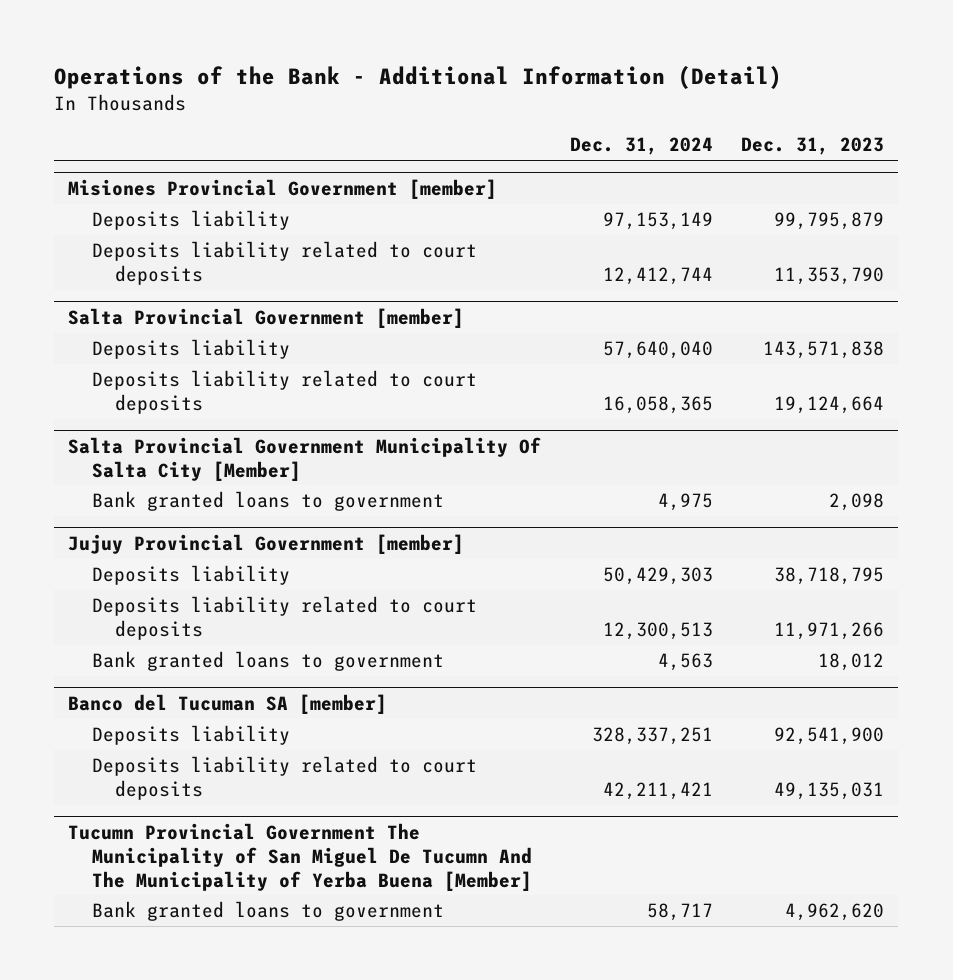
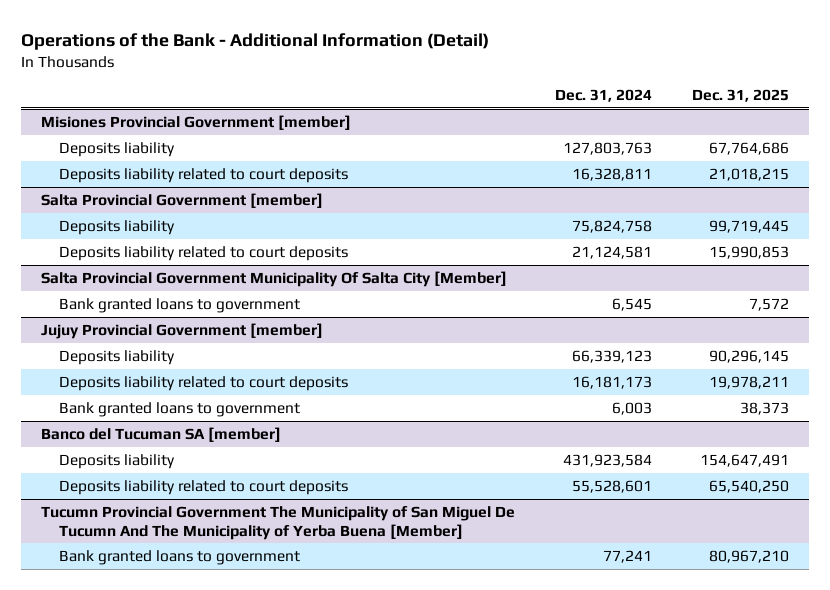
- | Dec. 31, 2024 | Dec. 31, 2023
+ | Dec. 31, 2024 | Dec. 31, 2025
@ Misiones Provincial Government [member]
- Deposits liability | 97,153,149 | 99,795,879
- Deposits liability related to court deposits | 12,412,744 | 11,353,790
+ Deposits liability | 127,803,763 | 67,764,686
+ Deposits liability related to court deposits | 16,328,811 | 21,018,215
@ Salta Provincial Government [member]
- Deposits liability | 57,640,040 | 143,571,838
- Deposits liability related to court deposits | 16,058,365 | 19,124,664
+ Deposits liability | 75,824,758 | 99,719,445
+ Deposits liability related to court deposits | 21,124,581 | 15,990,853
@ Salta Provincial Government Municipality Of Salta City [Member]
- Bank granted loans to government | 4,975 | 2,098
+ Bank granted loans to government | 6,545 | 7,572
@ Jujuy Provincial Government [member]
- Deposits liability | 50,429,303 | 38,718,795
- Deposits liability related to court deposits | 12,300,513 | 11,971,266
- Bank granted loans to government | 4,563 | 18,012
+ Deposits liability | 66,339,123 | 90,296,145
+ Deposits liability related to court deposits | 16,181,173 | 19,978,211
+ Bank granted loans to government | 6,003 | 38,373
@ Banco del Tucuman SA [member]
- Deposits liability | 328,337,251 | 92,541,900
- Deposits liability related to court deposits | 42,211,421 | 49,135,031
+ Deposits liability | 431,923,584 | 154,647,491
+ Deposits liability related to court deposits | 55,528,601 | 65,540,250
@ Tucumn Provincial Government The Municipality of San Miguel De Tucumn And The Municipality of Yerba Buena [Member]
- Bank granted loans to government | 58,717 | 4,962,620
+ Bank granted loans to government | 77,241 | 80,967,210

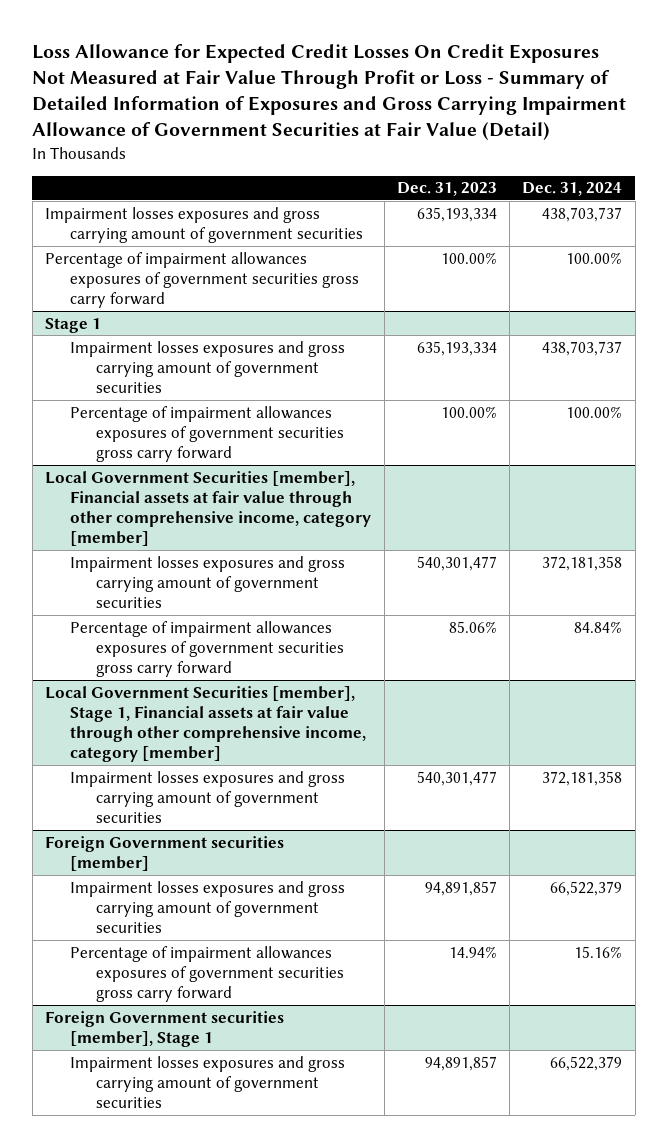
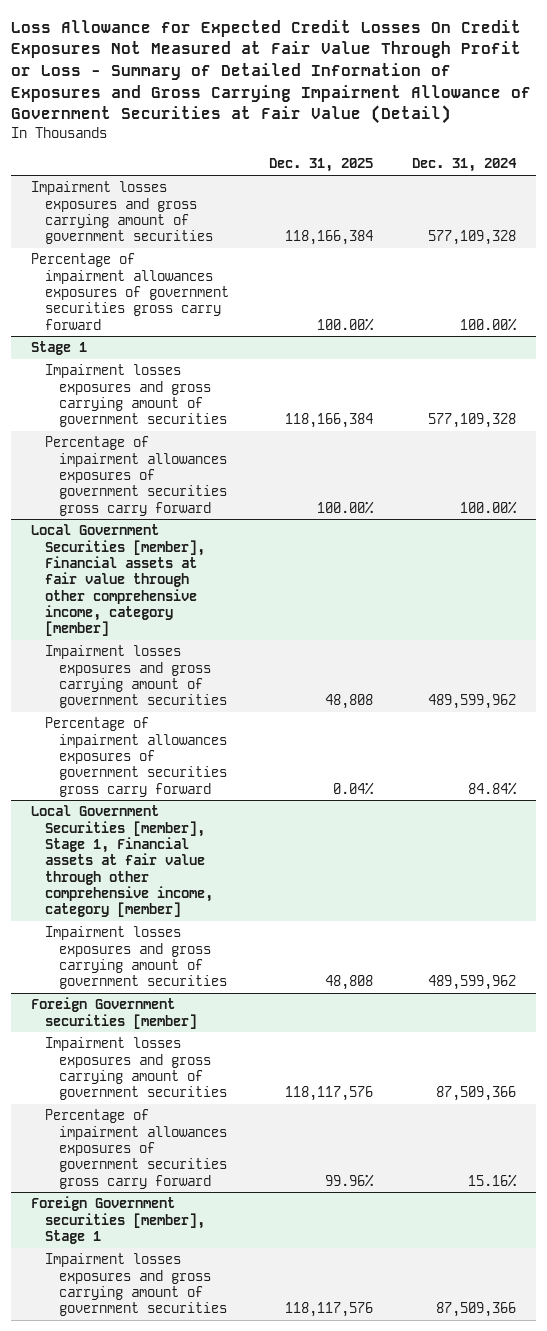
- | Dec. 31, 2023 | Dec. 31, 2024
+ | Dec. 31, 2025 | Dec. 31, 2024
- Impairment losses exposures and gross carrying amount of government securities | 635,193,334 | 438,703,737
+ Impairment losses exposures and gross carrying amount of government securities | 118,166,384 | 577,109,328
@ Stage 1
- Impairment losses exposures and gross carrying amount of government securities | 635,193,334 | 438,703,737
+ Impairment losses exposures and gross carrying amount of government securities | 118,166,384 | 577,109,328
@ Local Government Securities [member], Financial assets at fair value through other comprehensive income, category [member]
- Impairment losses exposures and gross carrying amount of government securities | 540,301,477 | 372,181,358
+ Impairment losses exposures and gross carrying amount of government securities | 48,808 | 489,599,962
@ Local Government Securities [member], Stage 1, Financial assets at fair value through other comprehensive income, category [member]
- Impairment losses exposures and gross carrying amount of government securities | 540,301,477 | 372,181,358
+ Impairment losses exposures and gross carrying amount of government securities | 48,808 | 489,599,962
@ Foreign Government securities [member]
- Impairment losses exposures and gross carrying amount of government securities | 94,891,857 | 66,522,379
+ Impairment losses exposures and gross carrying amount of government securities | 118,117,576 | 87,509,366
@ Foreign Government securities [member], Stage 1
- Impairment losses exposures and gross carrying amount of government securities | 94,891,857 | 66,522,379
+ Impairment losses exposures and gross carrying amount of government securities | 118,117,576 | 87,509,366

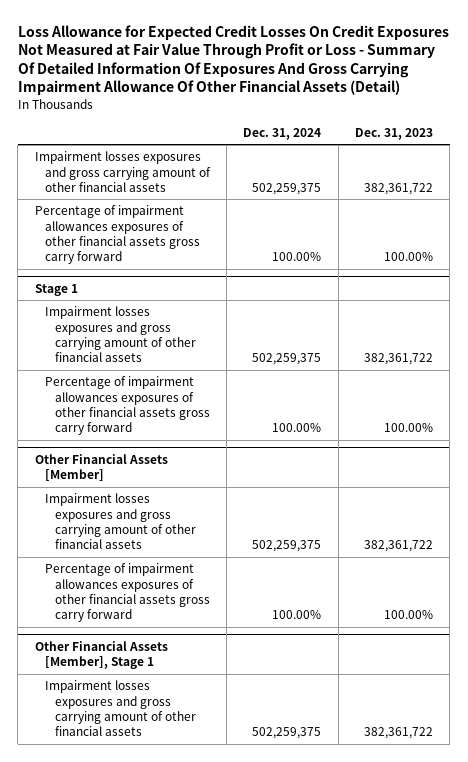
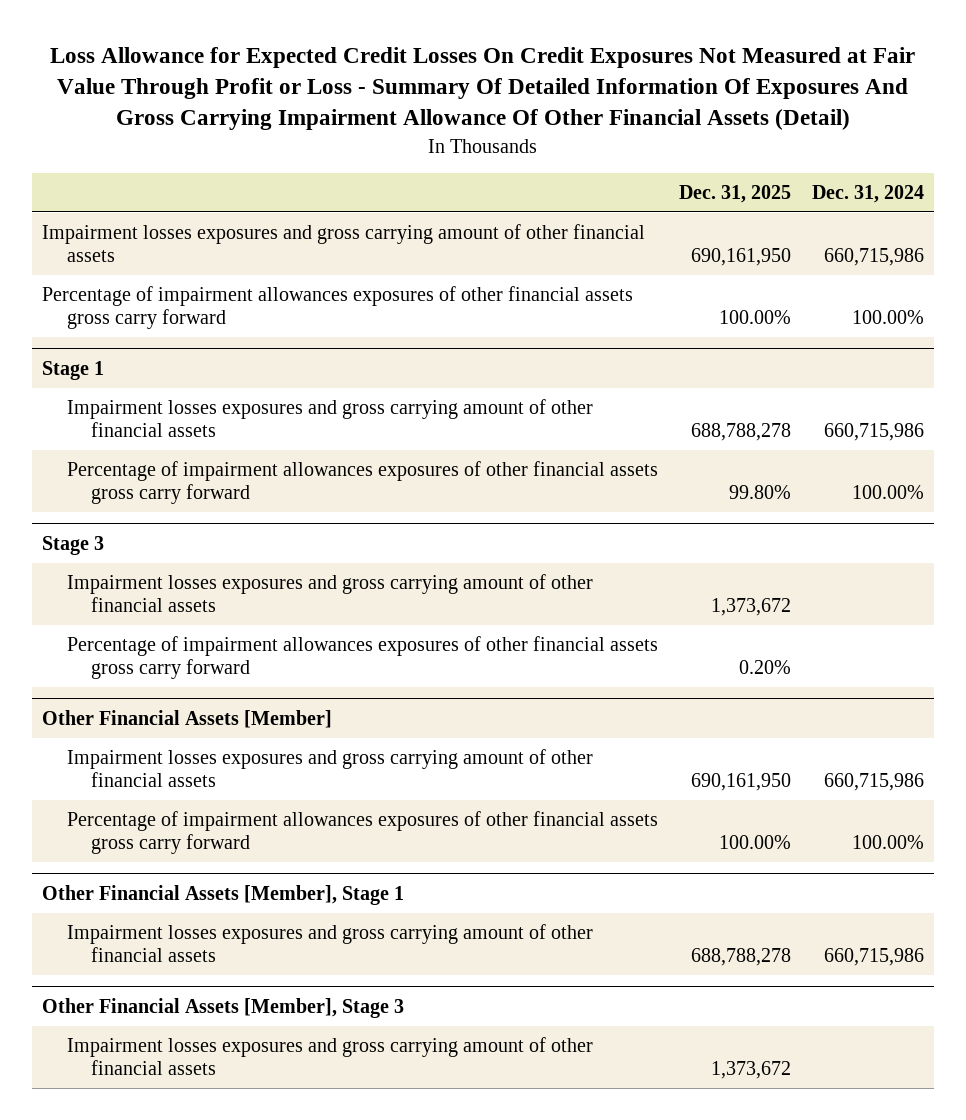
- | Dec. 31, 2024 | Dec. 31, 2023
+ | Dec. 31, 2025 | Dec. 31, 2024
- Impairment losses exposures and gross carrying amount of other financial assets | 502,259,375 | 382,361,722
+ Impairment losses exposures and gross carrying amount of other financial assets | 690,161,950 | 660,715,986
@ Stage 1
- Impairment losses exposures and gross carrying amount of other financial assets | 502,259,375 | 382,361,722
+ Impairment losses exposures and gross carrying amount of other financial assets | 688,788,278 | 660,715,986
+ Stage 3
+ Impairment losses exposures and gross carrying amount of other financial assets | 1,373,672 |
+ Percentage of impairment allowances exposures of other financial assets gross carry forward | 0.20% |
@ Other Financial Assets [Member]
- Impairment losses exposures and gross carrying amount of other financial assets | 502,259,375 | 382,361,722
+ Impairment losses exposures and gross carrying amount of other financial assets | 690,161,950 | 660,715,986
@ Other Financial Assets [Member], Stage 1
- Impairment losses exposures and gross carrying amount of other financial assets | 502,259,375 | 382,361,722
+ Impairment losses exposures and gross carrying amount of other financial assets | 688,788,278 | 660,715,986
+ Other Financial Assets [Member], Stage 3
+ Impairment losses exposures and gross carrying amount of other financial assets | 1,373,672 |

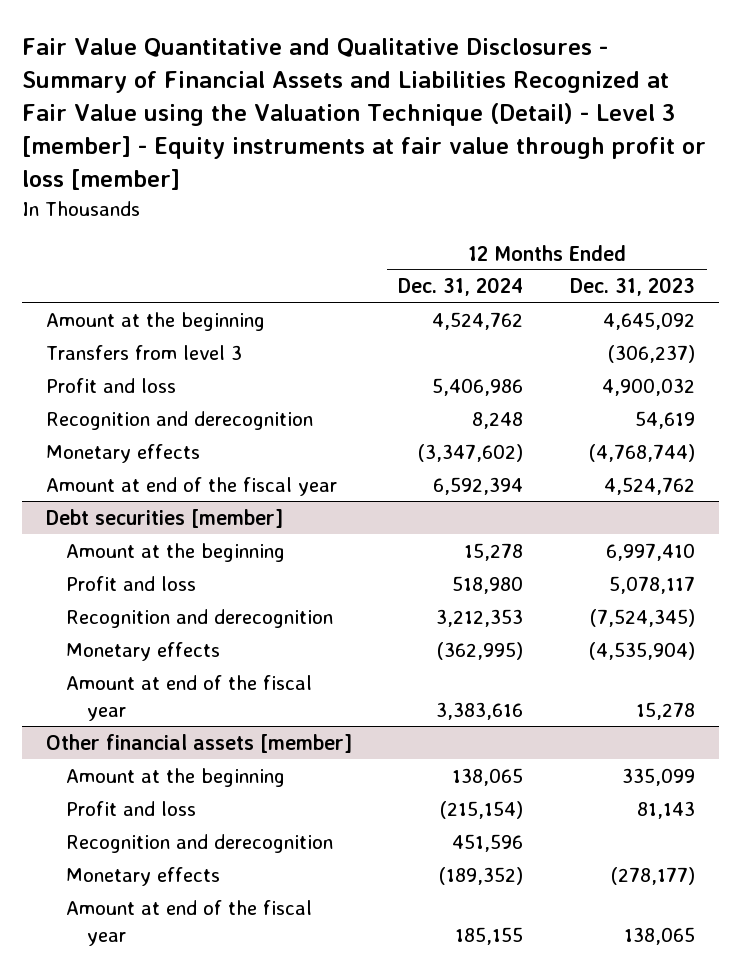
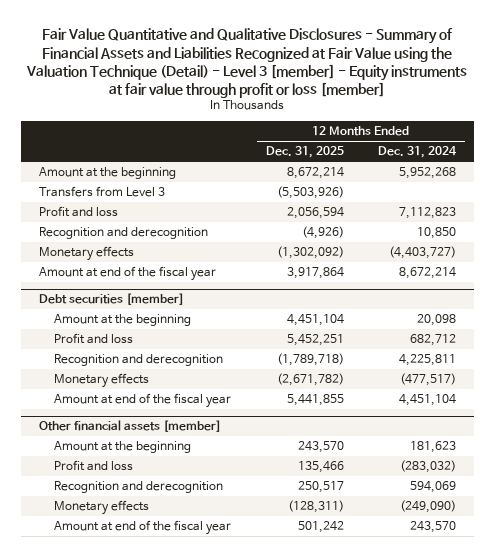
- | 12 Months Ended Dec. 31, 2024 | 12 Months Ended Dec. 31, 2023
+ | 12 Months Ended Dec. 31, 2025 | 12 Months Ended Dec. 31, 2024
- Amount at the beginning | 4,524,762 | 4,645,092
- Transfers from level 3 | | (306,237)
- Profit and loss | 5,406,986 | 4,900,032
- Recognition and derecognition | 8,248 | 54,619
- Monetary effects | (3,347,602) | (4,768,744)
- Amount at end of the fiscal year | 6,592,394 | 4,524,762
+ Amount at the beginning | 8,672,214 | 5,952,268
+ Transfers from Level 3 | (5,503,926) |
+ Profit and loss | 2,056,594 | 7,112,823
+ Recognition and derecognition | (4,926) | 10,850
+ Monetary effects | (1,302,092) | (4,403,727)
+ Amount at end of the fiscal year | 3,917,864 | 8,672,214
@ Debt securities [member]
- Amount at the beginning | 15,278 | 6,997,410
- Profit and loss | 518,980 | 5,078,117
- Recognition and derecognition | 3,212,353 | (7,524,345)
- Monetary effects | (362,995) | (4,535,904)
- Amount at end of the fiscal year | 3,383,616 | 15,278
+ Amount at the beginning | 4,451,104 | 20,098
+ Profit and loss | 5,452,251 | 682,712
+ Recognition and derecognition | (1,789,718) | 4,225,811
+ Monetary effects | (2,671,782) | (477,517)
+ Amount at end of the fiscal year | 5,441,855 | 4,451,104
@ Other financial assets [member]
- Amount at the beginning | 138,065 | 335,099
- Profit and loss | (215,154) | 81,143
- Recognition and derecognition | 451,596 |
- Monetary effects | (189,352) | (278,177)
- Amount at end of the fiscal year | 185,155 | 138,065
+ Amount at the beginning | 243,570 | 181,623
+ Profit and loss | 135,466 | (283,032)
+ Recognition and derecognition | 250,517 | 594,069
+ Monetary effects | (128,311) | (249,090)
+ Amount at end of the fiscal year | 501,242 | 243,570

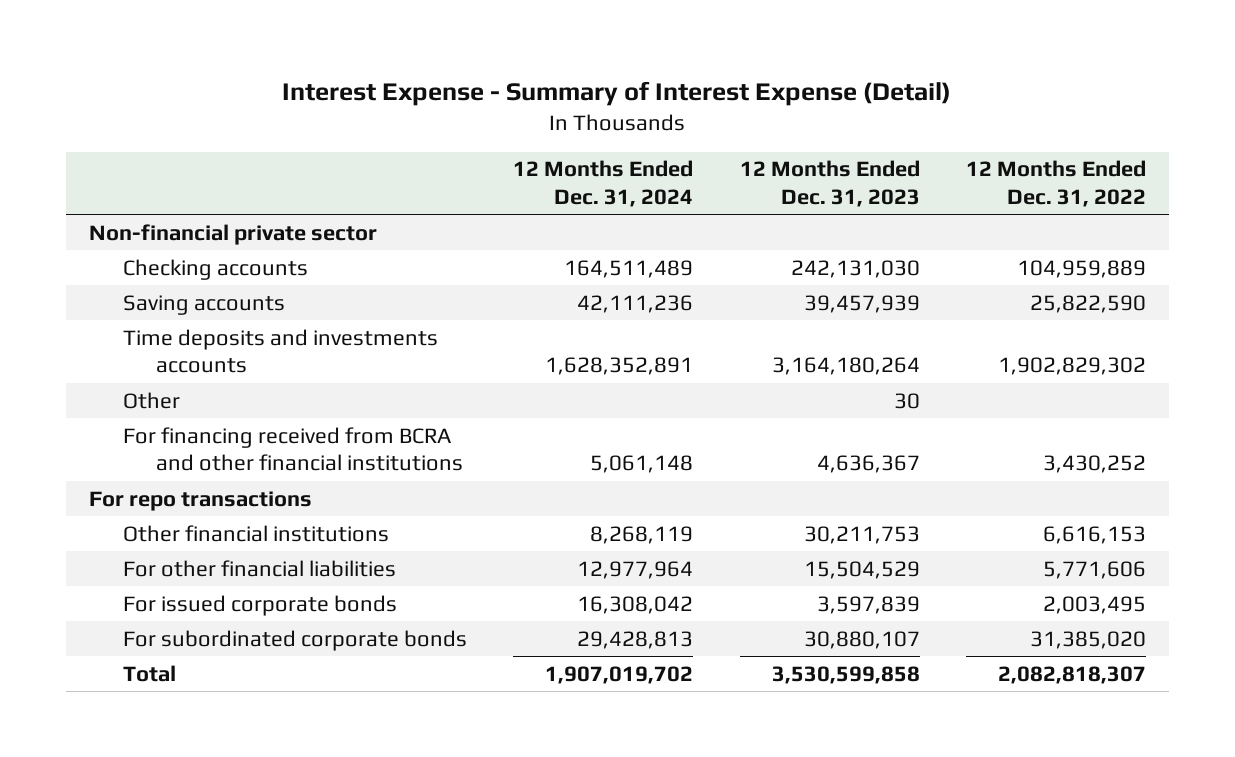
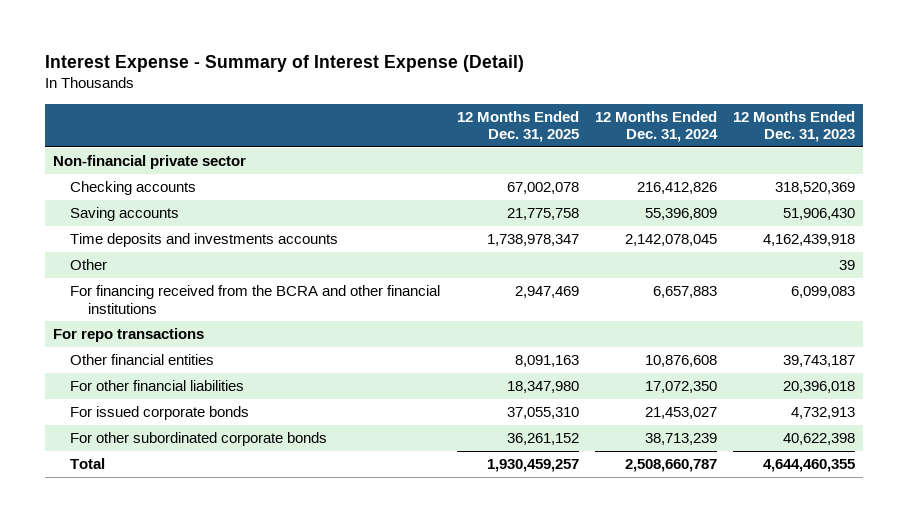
- | 12 Months Ended Dec. 31, 2024 | 12 Months Ended Dec. 31, 2023 | 12 Months Ended Dec. 31, 2022
+ | 12 Months Ended Dec. 31, 2025 | 12 Months Ended Dec. 31, 2024 | 12 Months Ended Dec. 31, 2023
- Checking accounts | 164,511,489 | 242,131,030 | 104,959,889
- Saving accounts | 42,111,236 | 39,457,939 | 25,822,590
- Time deposits and investments accounts | 1,628,352,891 | 3,164,180,264 | 1,902,829,302
- Other | | 30 |
- For financing received from BCRA and other financial institutions | 5,061,148 | 4,636,367 | 3,430,252
+ Checking accounts | 67,002,078 | 216,412,826 | 318,520,369
+ Saving accounts | 21,775,758 | 55,396,809 | 51,906,430
+ Time deposits and investments accounts | 1,738,978,347 | 2,142,078,045 | 4,162,439,918
+ Other | | | 39
+ For financing received from the BCRA and other financial institutions | 2,947,469 | 6,657,883 | 6,099,083
- Other financial institutions | 8,268,119 | 30,211,753 | 6,616,153
- For other financial liabilities | 12,977,964 | 15,504,529 | 5,771,606
- For issued corporate bonds | 16,308,042 | 3,597,839 | 2,003,495
- For subordinated corporate bonds | 29,428,813 | 30,880,107 | 31,385,020
- Total | 1,907,019,702 | 3,530,599,858 | 2,082,818,307
+ Other financial entities | 8,091,163 | 10,876,608 | 39,743,187
+ For other financial liabilities | 18,347,980 | 17,072,350 | 20,396,018
+ For issued corporate bonds | 37,055,310 | 21,453,027 | 4,732,913
+ For other subordinated corporate bonds | 36,261,152 | 38,713,239 | 40,622,398
+ Total | 1,930,459,257 | 2,508,660,787 | 4,644,460,355

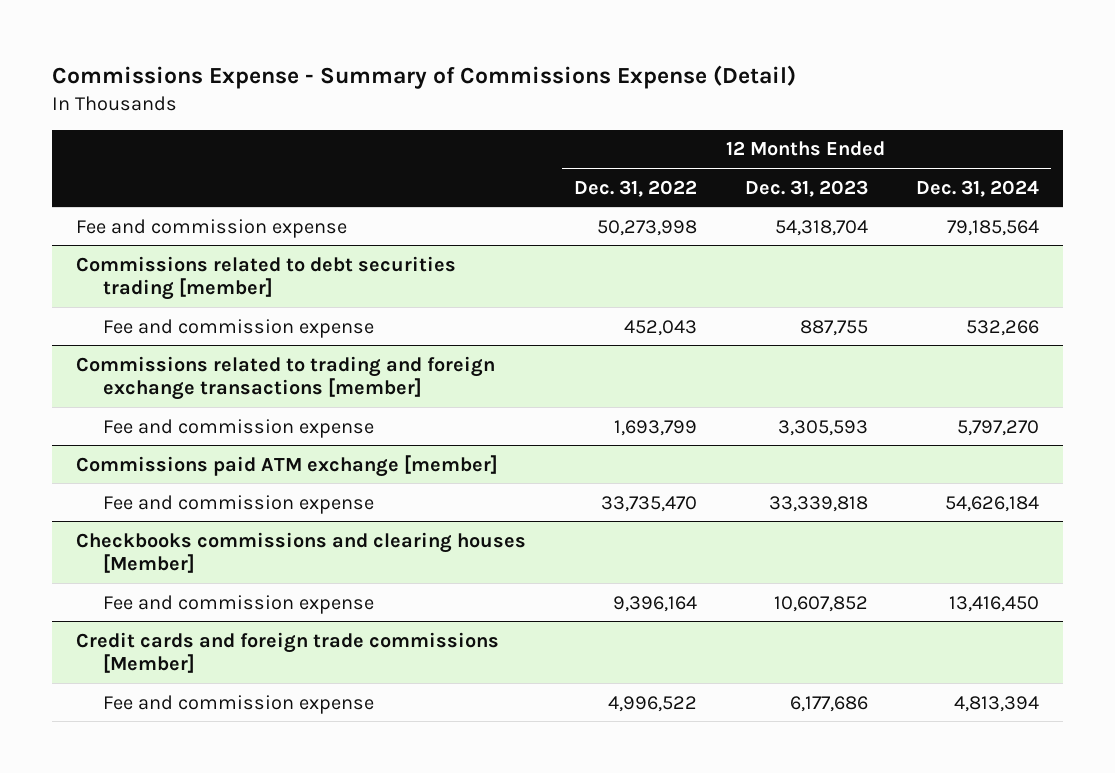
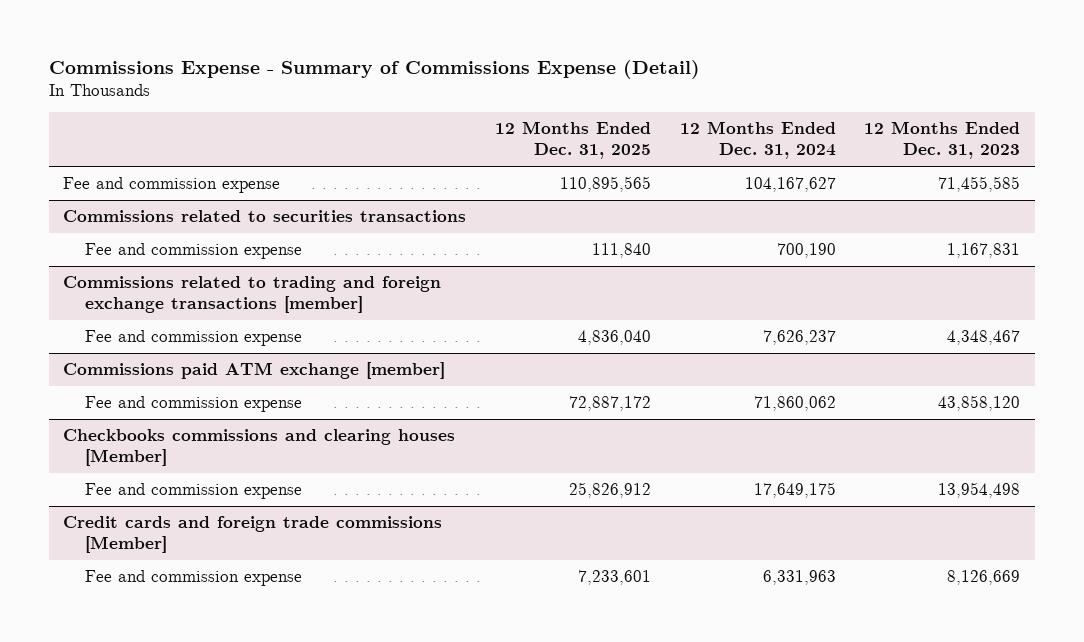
- | 12 Months Ended Dec. 31, 2022 | 12 Months Ended Dec. 31, 2023 | 12 Months Ended Dec. 31, 2024
+ | 12 Months Ended Dec. 31, 2025 | 12 Months Ended Dec. 31, 2024 | 12 Months Ended Dec. 31, 2023
- Fee and commission expense | 50,273,998 | 54,318,704 | 79,185,564
- Commissions related to debt securities trading [member]
- Fee and commission expense | 452,043 | 887,755 | 532,266
+ Fee and commission expense | 110,895,565 | 104,167,627 | 71,455,585
+ Commissions related to securities transactions
+ Fee and commission expense | 111,840 | 700,190 | 1,167,831
@ Commissions related to trading and foreign exchange transactions [member]
- Fee and commission expense | 1,693,799 | 3,305,593 | 5,797,270
+ Fee and commission expense | 4,836,040 | 7,626,237 | 4,348,467
@ Commissions paid ATM exchange [member]
- Fee and commission expense | 33,735,470 | 33,339,818 | 54,626,184
+ Fee and commission expense | 72,887,172 | 71,860,062 | 43,858,120
@ Checkbooks commissions and clearing houses [Member]
- Fee and commission expense | 9,396,164 | 10,607,852 | 13,416,450
+ Fee and commission expense | 25,826,912 | 17,649,175 | 13,954,498
@ Credit cards and foreign trade commissions [Member]
- Fee and commission expense | 4,996,522 | 6,177,686 | 4,813,394
+ Fee and commission expense | 7,233,601 | 6,331,963 | 8,126,669

